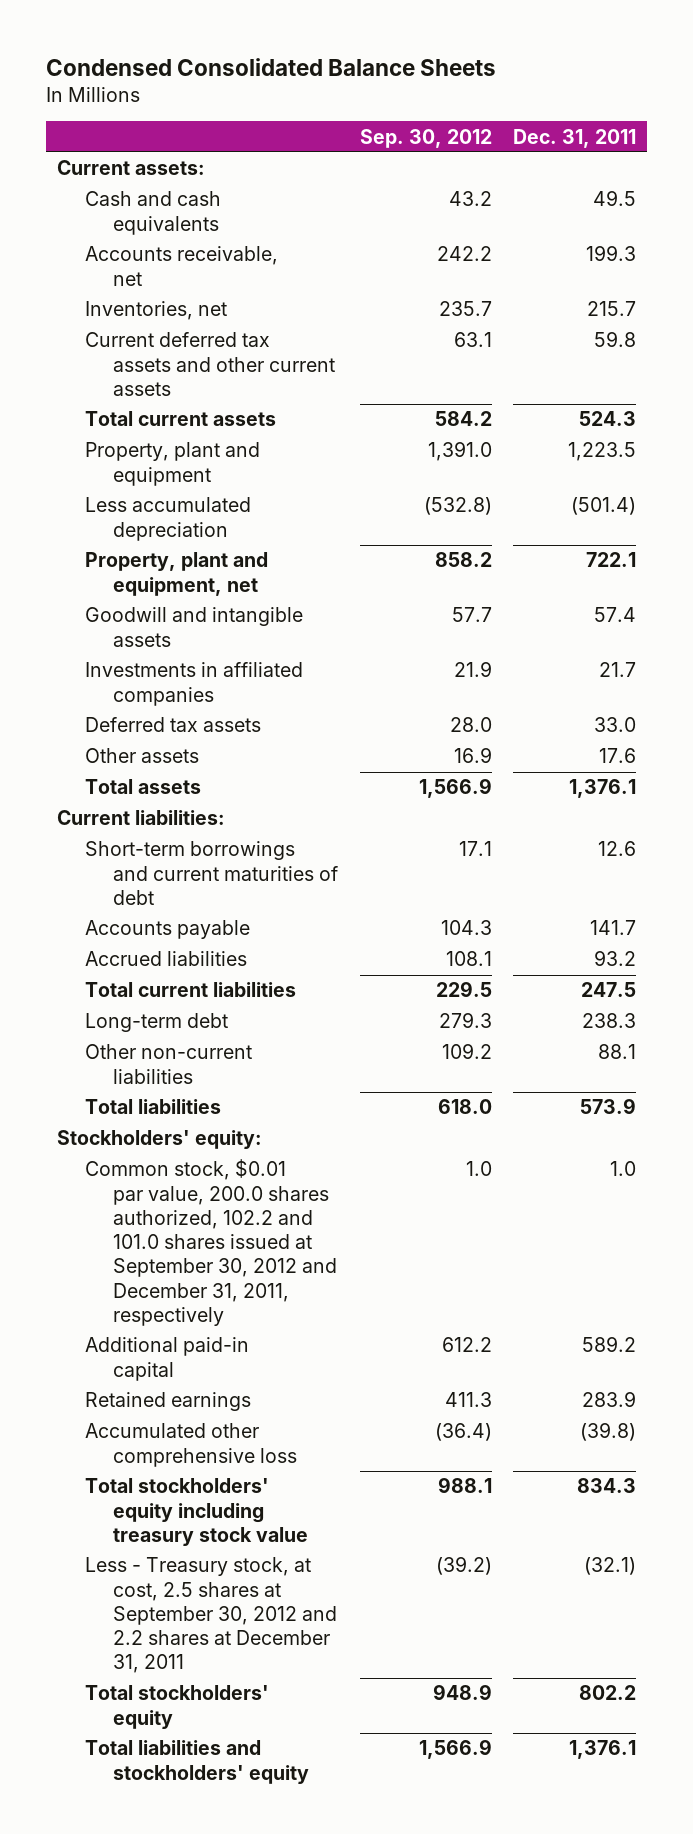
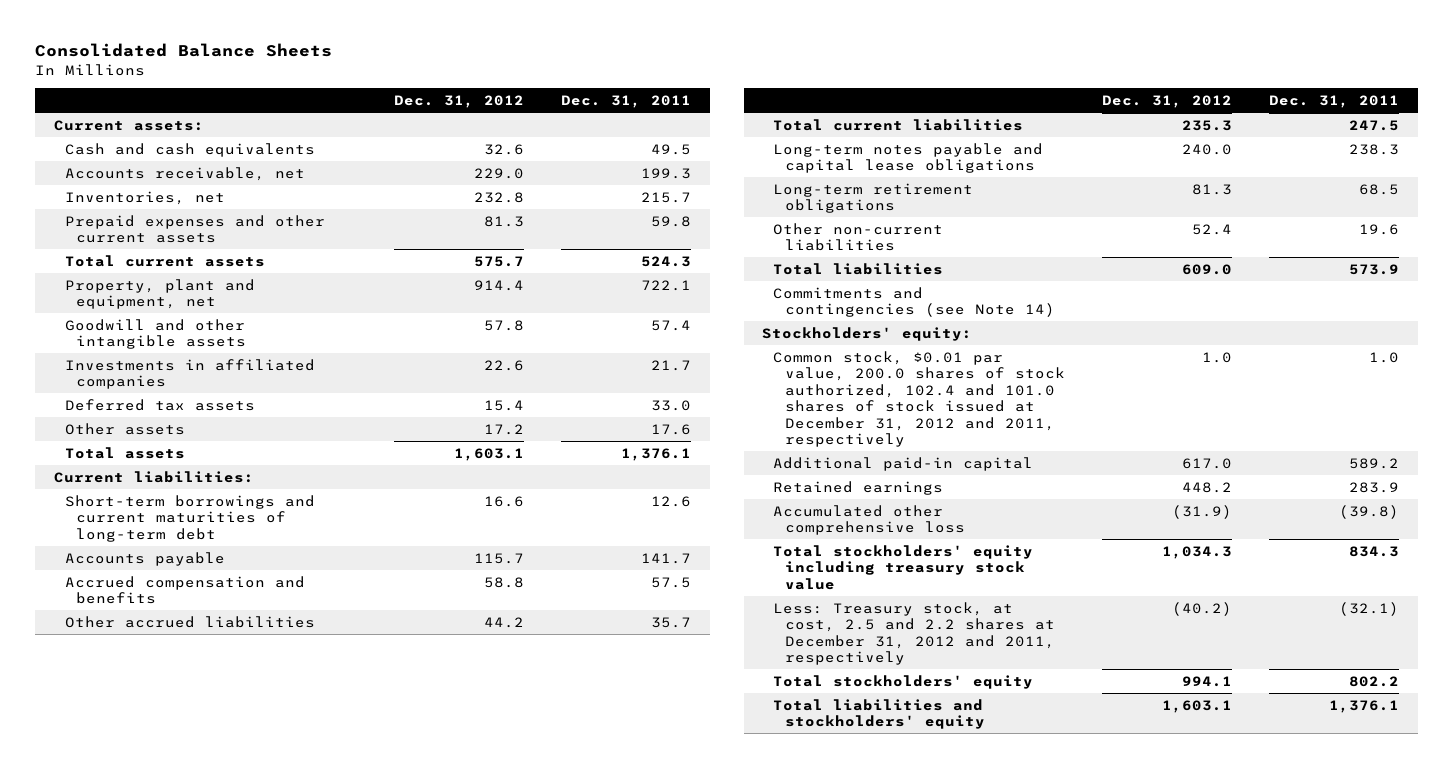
- Condensed Consolidated Balance Sheets
+ Consolidated Balance Sheets
- | Sep. 30, 2012 | Dec. 31, 2011
+ | Dec. 31, 2012 | Dec. 31, 2011
- Current deferred tax assets and other current assets | 63.1 | 59.8
+ Prepaid expenses and other current assets | 81.3 | 59.8
- Property, plant and equipment | 1,391.0 | 1,223.5
- Less accumulated depreciation | (532.8) | (501.4)
- Goodwill and intangible assets | 57.7 | 57.4
+ Goodwill and other intangible assets | 57.8 | 57.4
- Short-term borrowings and current maturities of debt | 17.1 | 12.6
+ Short-term borrowings and current maturities of long-term debt | 16.6 | 12.6
- Accrued liabilities | 108.1 | 93.2
+ Accrued compensation and benefits | 58.8 | 57.5
+ Other accrued liabilities | 44.2 | 35.7
- Long-term debt | 279.3 | 238.3
- Other non-current liabilities | 109.2 | 88.1
+ Long-term notes payable and capital lease obligations | 240.0 | 238.3
+ Long-term retirement obligations | 81.3 | 68.5
+ Other non-current liabilities | 52.4 | 19.6
+ Commitments and contingencies (see Note 14)
- Common stock, $0.01 par value, 200.0 shares authorized, 102.2 and 101.0 shares issued at September 30, 2012 and December 31, 2011, respectively | 1.0 | 1.0
+ Common stock, $0.01 par value, 200.0 shares of stock authorized, 102.4 and 101.0 shares of stock issued at December 31, 2012 and 2011, respectively | 1.0 | 1.0
- Less - Treasury stock, at cost, 2.5 shares at September 30, 2012 and 2.2 shares at December 31, 2011 | (39.2) | (32.1)
+ Less: Treasury stock, at cost, 2.5 and 2.2 shares at December 31, 2012 and 2011, respectively | (40.2) | (32.1)

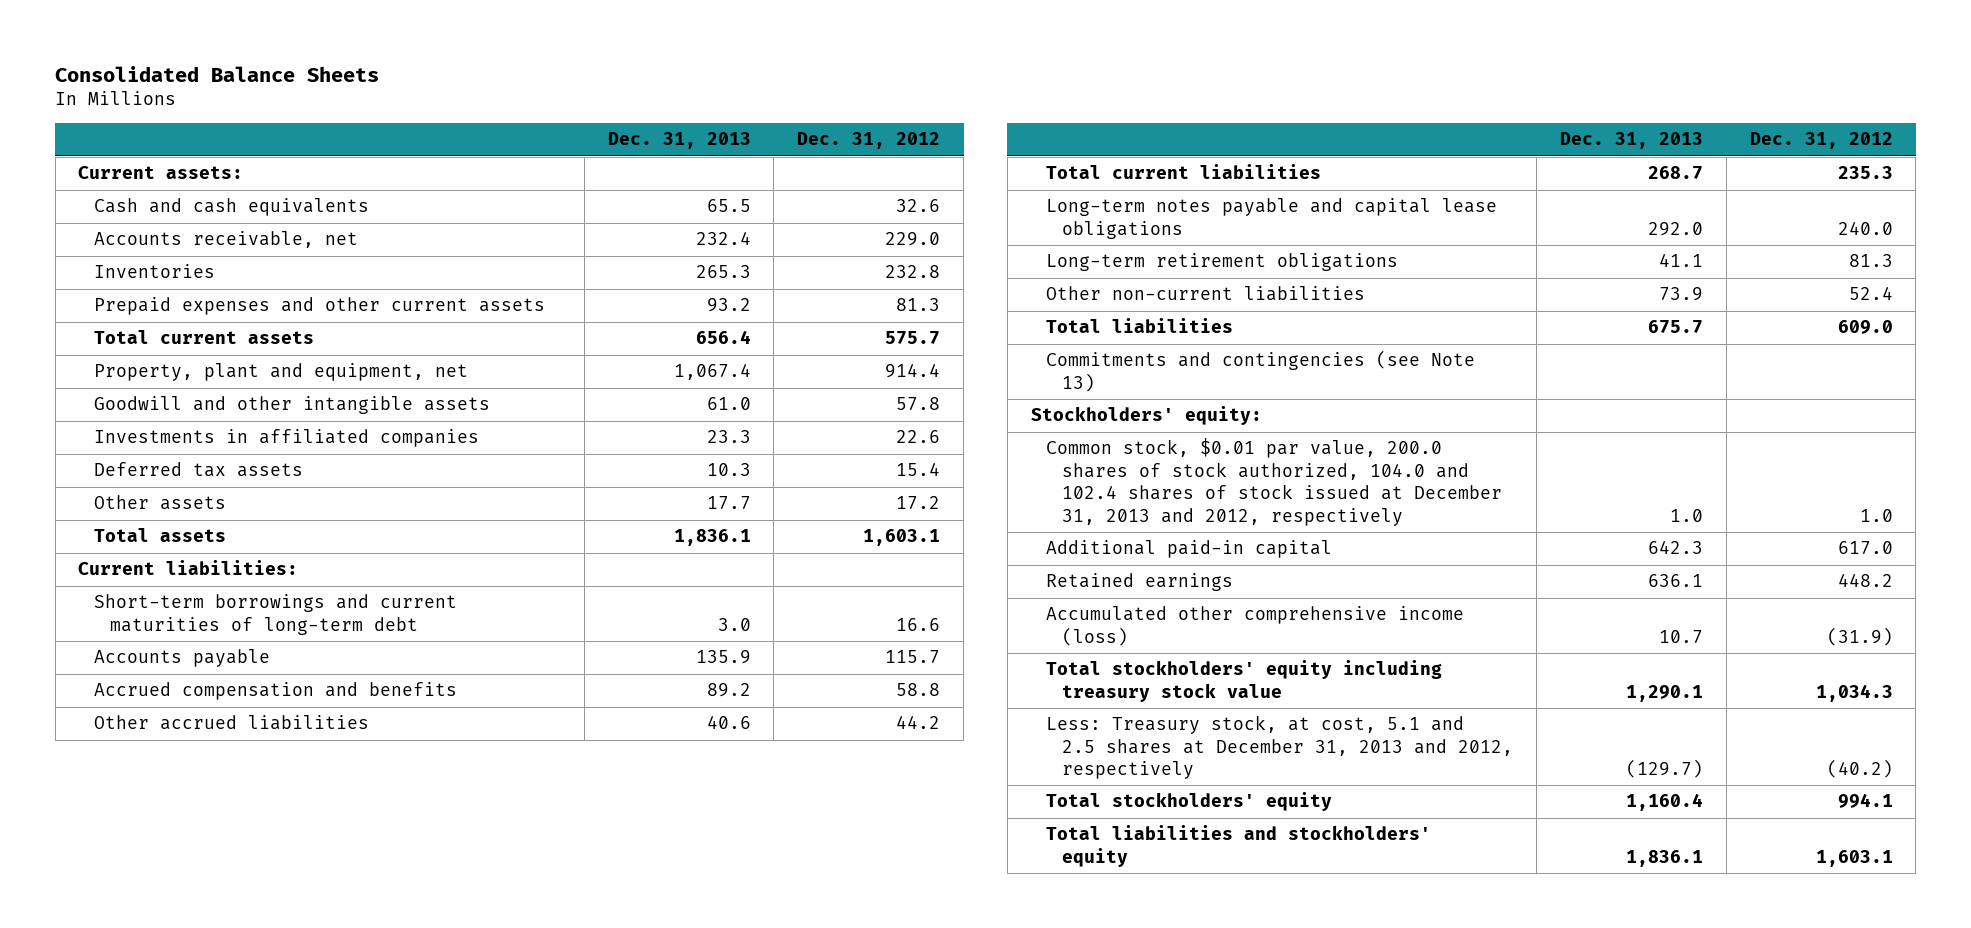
- | Dec. 31, 2012 | Dec. 31, 2011
+ | Dec. 31, 2013 | Dec. 31, 2012
- Inventories, net | 232.8 | 215.7
+ Inventories | 265.3 | 232.8
- Commitments and contingencies (see Note 14)
+ Commitments and contingencies (see Note 13)
- Common stock, $0.01 par value, 200.0 shares of stock authorized, 102.4 and 101.0 shares of stock issued at December 31, 2012 and 2011, respectively | 1.0 | 1.0
+ Common stock, $0.01 par value, 200.0 shares of stock authorized, 104.0 and 102.4 shares of stock issued at December 31, 2013 and 2012, respectively | 1.0 | 1.0
- Accumulated other comprehensive loss | (31.9) | (39.8)
+ Accumulated other comprehensive income (loss) | 10.7 | (31.9)
- Less: Treasury stock, at cost, 2.5 and 2.2 shares at December 31, 2012 and 2011, respectively | (40.2) | (32.1)
+ Less: Treasury stock, at cost, 5.1 and 2.5 shares at December 31, 2013 and 2012, respectively | (129.7) | (40.2)

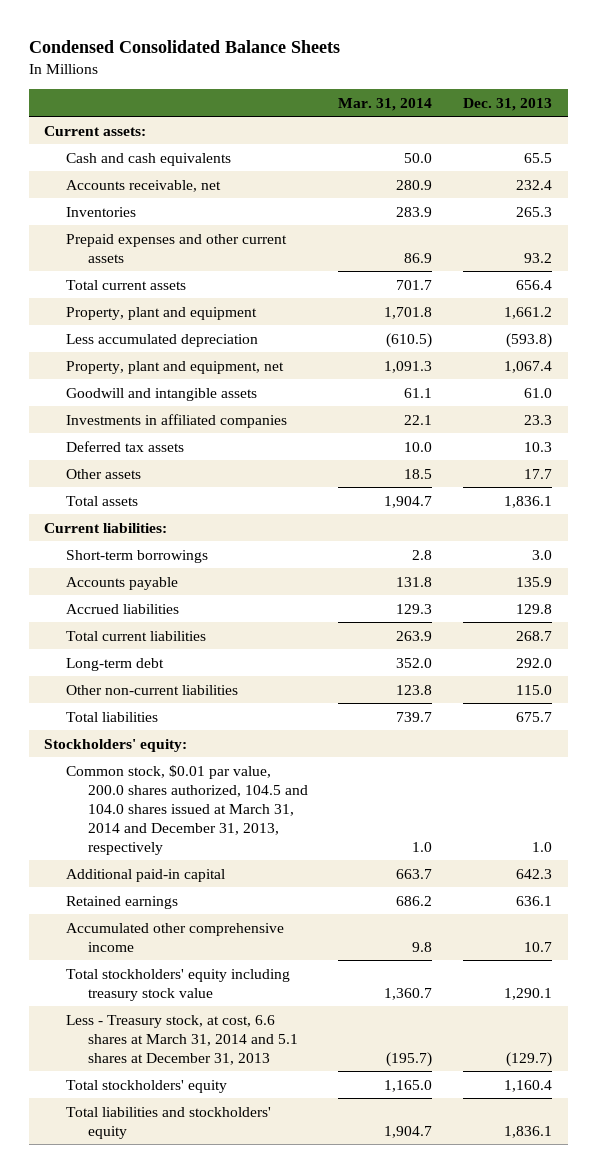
- Consolidated Balance Sheets
+ Condensed Consolidated Balance Sheets
- | Dec. 31, 2013 | Dec. 31, 2012
+ | Mar. 31, 2014 | Dec. 31, 2013
+ Property, plant and equipment | 1,701.8 | 1,661.2
+ Less accumulated depreciation | (610.5) | (593.8)
- Goodwill and other intangible assets | 61.0 | 57.8
+ Goodwill and intangible assets | 61.1 | 61.0
- Short-term borrowings and current maturities of long-term debt | 3.0 | 16.6
+ Short-term borrowings | 2.8 | 3.0
- Accrued compensation and benefits | 89.2 | 58.8
- Other accrued liabilities | 40.6 | 44.2
+ Accrued liabilities | 129.3 | 129.8
- Long-term notes payable and capital lease obligations | 292.0 | 240.0
- Long-term retirement obligations | 41.1 | 81.3
- Other non-current liabilities | 73.9 | 52.4
+ Long-term debt | 352.0 | 292.0
+ Other non-current liabilities | 123.8 | 115.0
- Commitments and contingencies (see Note 13)
- Common stock, $0.01 par value, 200.0 shares of stock authorized, 104.0 and 102.4 shares of stock issued at December 31, 2013 and 2012, respectively | 1.0 | 1.0
+ Common stock, $0.01 par value, 200.0 shares authorized, 104.5 and 104.0 shares issued at March 31, 2014 and December 31, 2013, respectively | 1.0 | 1.0
- Accumulated other comprehensive income (loss) | 10.7 | (31.9)
+ Accumulated other comprehensive income | 9.8 | 10.7
- Less: Treasury stock, at cost, 5.1 and 2.5 shares at December 31, 2013 and 2012, respectively | (129.7) | (40.2)
+ Less - Treasury stock, at cost, 6.6 shares at March 31, 2014 and 5.1 shares at December 31, 2013 | (195.7) | (129.7)

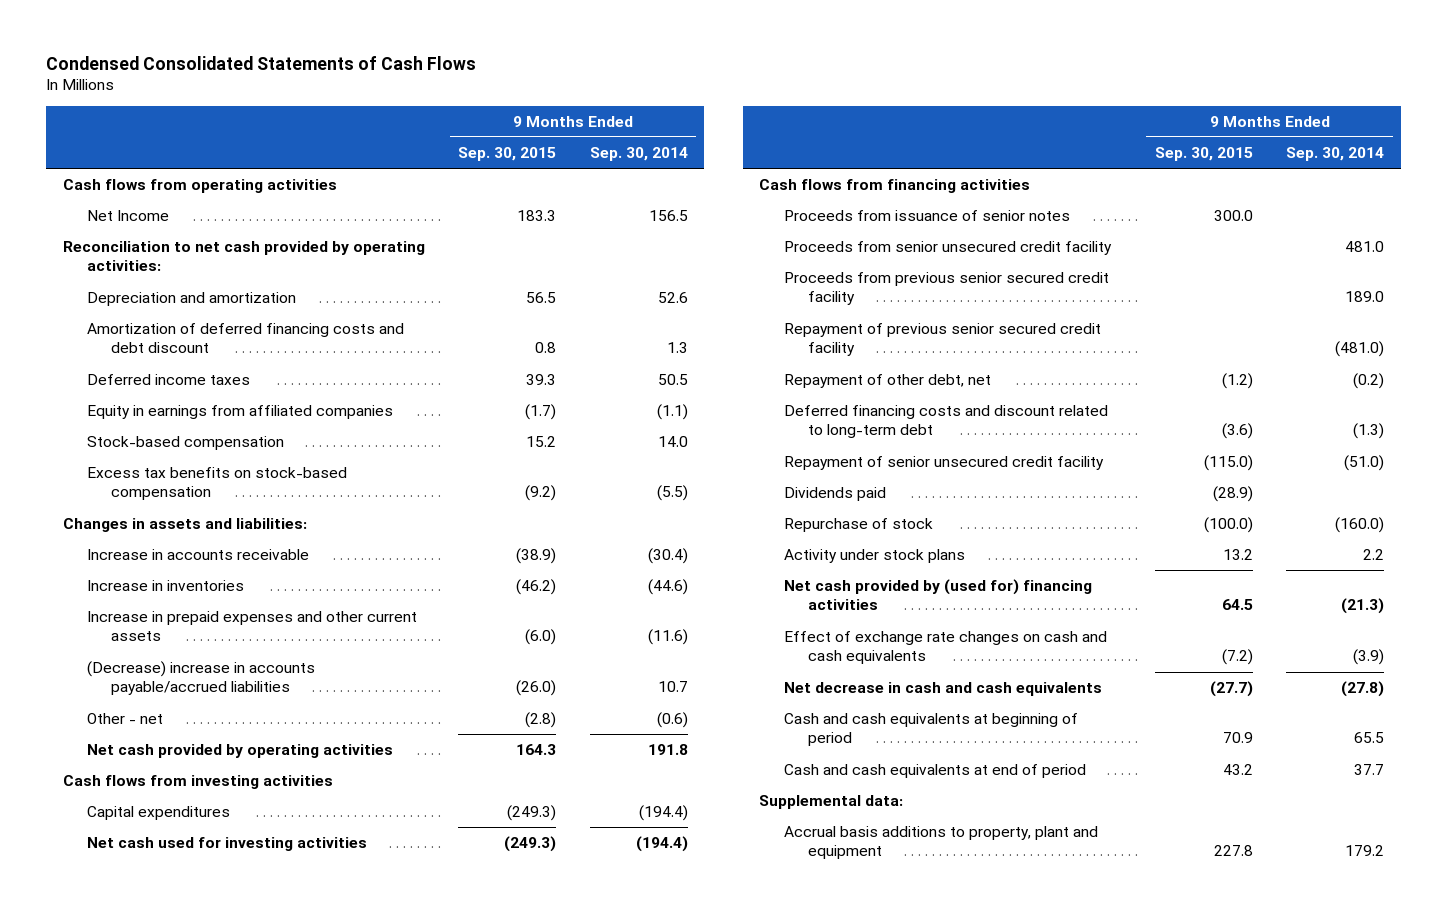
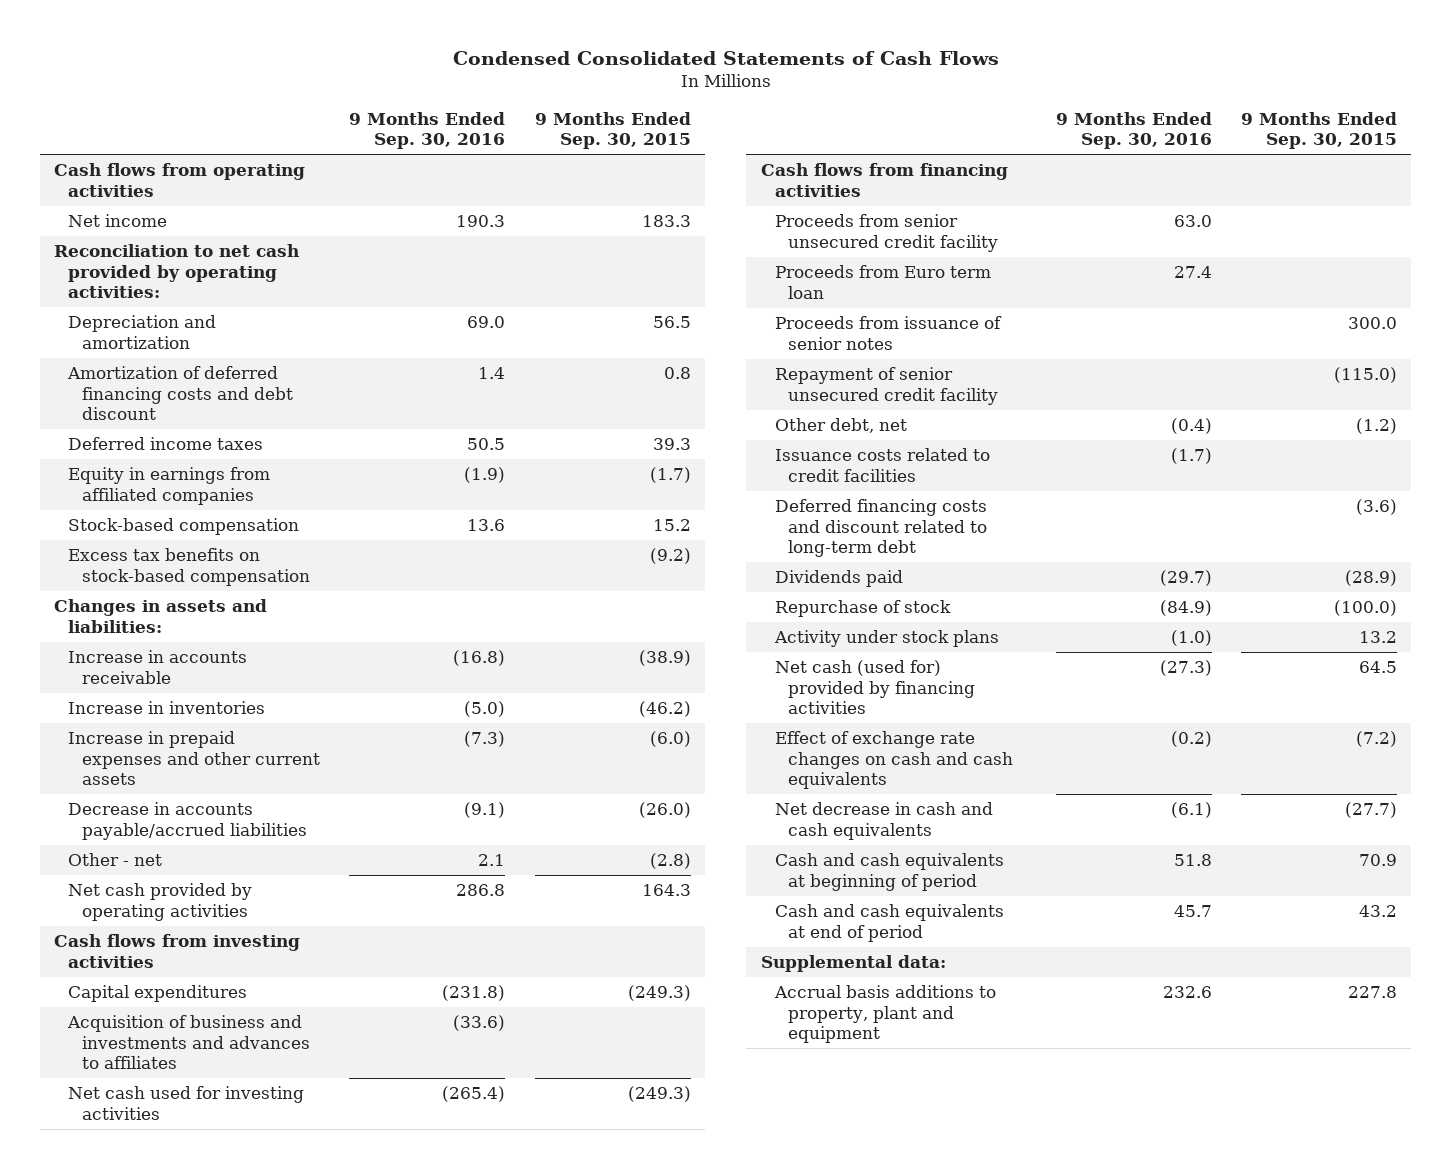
- | 9 Months Ended Sep. 30, 2015 | 9 Months Ended Sep. 30, 2014
+ | 9 Months Ended Sep. 30, 2016 | 9 Months Ended Sep. 30, 2015
- Net Income | 183.3 | 156.5
+ Net income | 190.3 | 183.3
- (Decrease) increase in accounts payable/accrued liabilities | (26.0) | 10.7
+ Decrease in accounts payable/accrued liabilities | (9.1) | (26.0)
+ Acquisition of business and investments and advances to affiliates | (33.6) |
- Proceeds from previous senior secured credit facility | | 189.0
- Repayment of previous senior secured credit facility | | (481.0)
- Repayment of other debt, net | (1.2) | (0.2)
+ Proceeds from Euro term loan | 27.4 |
moved down: Proceeds from issuance of senior notes | | 300.0
+ Other debt, net | (0.4) | (1.2)
+ Issuance costs related to credit facilities | (1.7) |
moved down: Deferred financing costs and discount related to long-term debt | | (3.6)
- Net cash provided by (used for) financing activities | 64.5 | (21.3)
+ Net cash (used for) provided by financing activities | (27.3) | 64.5

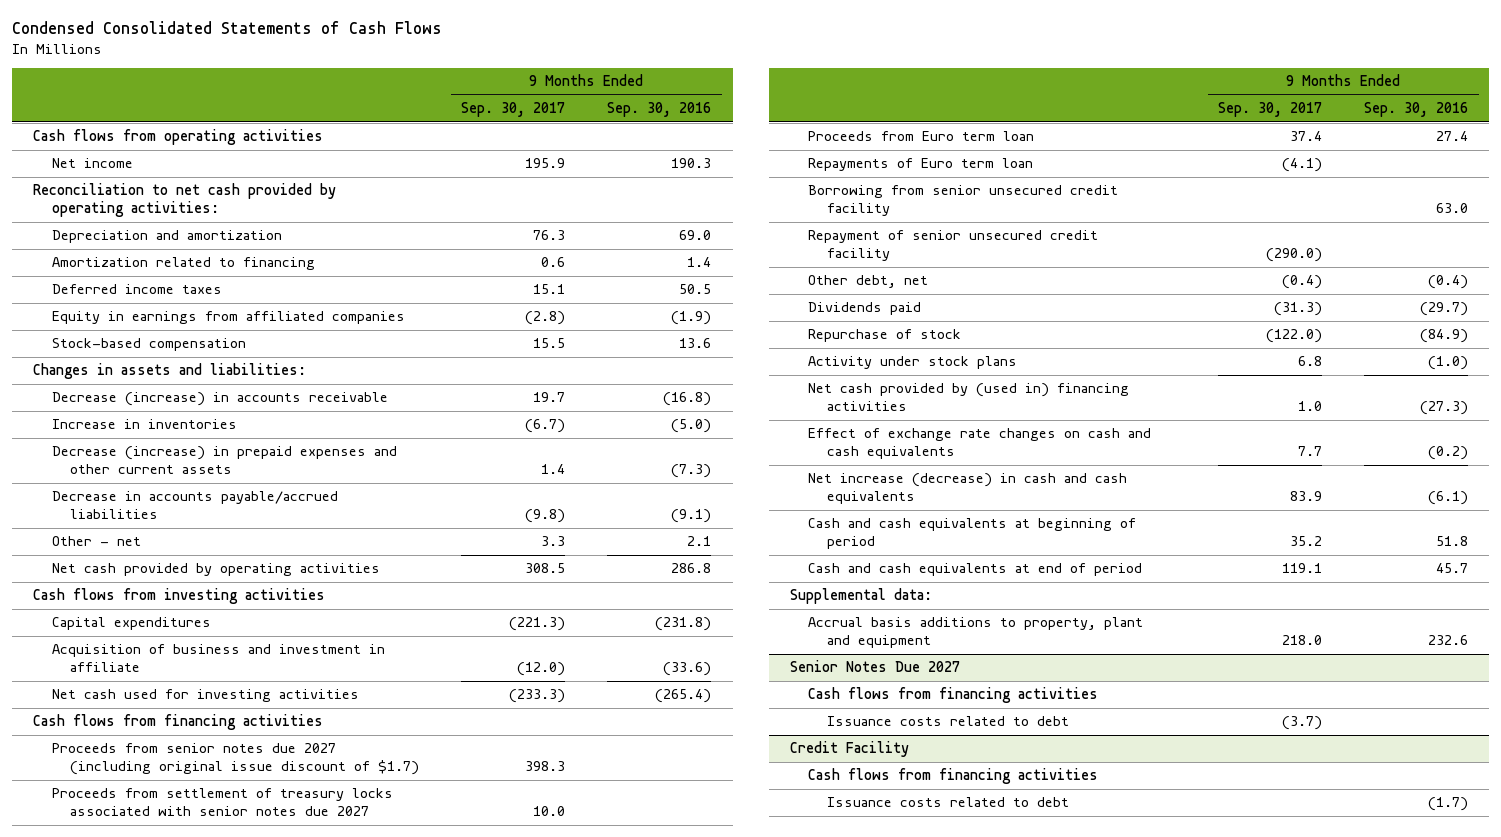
- | 9 Months Ended Sep. 30, 2016 | 9 Months Ended Sep. 30, 2015
+ | 9 Months Ended Sep. 30, 2017 | 9 Months Ended Sep. 30, 2016
- Amortization of deferred financing costs and debt discount | 1.4 | 0.8
+ Amortization related to financing | 0.6 | 1.4
- Excess tax benefits on stock-based compensation | | (9.2)
- Increase in accounts receivable | (16.8) | (38.9)
+ Decrease (increase) in accounts receivable | 19.7 | (16.8)
- Increase in prepaid expenses and other current assets | (7.3) | (6.0)
+ Decrease (increase) in prepaid expenses and other current assets | 1.4 | (7.3)
- Acquisition of business and investments and advances to affiliates | (33.6) |
+ Acquisition of business and investment in affiliate | (12.0) | (33.6)
- Proceeds from senior unsecured credit facility | 63.0 |
+ Proceeds from senior notes due 2027 (including original issue discount of $1.7) | 398.3 |
+ Proceeds from settlement of treasury locks associated with senior notes due 2027 | 10.0 |
- Proceeds from issuance of senior notes | | 300.0
+ Repayments of Euro term loan | (4.1) |
+ Borrowing from senior unsecured credit facility | | 63.0
- Issuance costs related to credit facilities | (1.7) |
- Deferred financing costs and discount related to long-term debt | | (3.6)
- Net cash (used for) provided by financing activities | (27.3) | 64.5
+ Net cash provided by (used in) financing activities | 1.0 | (27.3)
- Net decrease in cash and cash equivalents | (6.1) | (27.7)
+ Net increase (decrease) in cash and cash equivalents | 83.9 | (6.1)
+ Senior Notes Due 2027
+ Cash flows from financing activities
+ Issuance costs related to debt | (3.7) |
+ Credit Facility
+ Cash flows from financing activities
+ Issuance costs related to debt | | (1.7)

